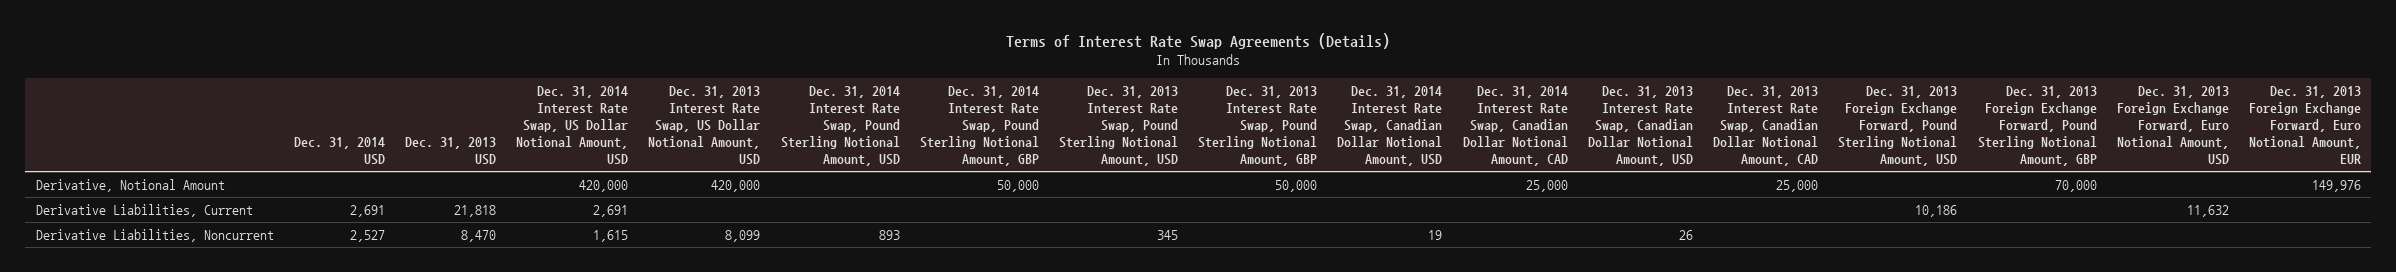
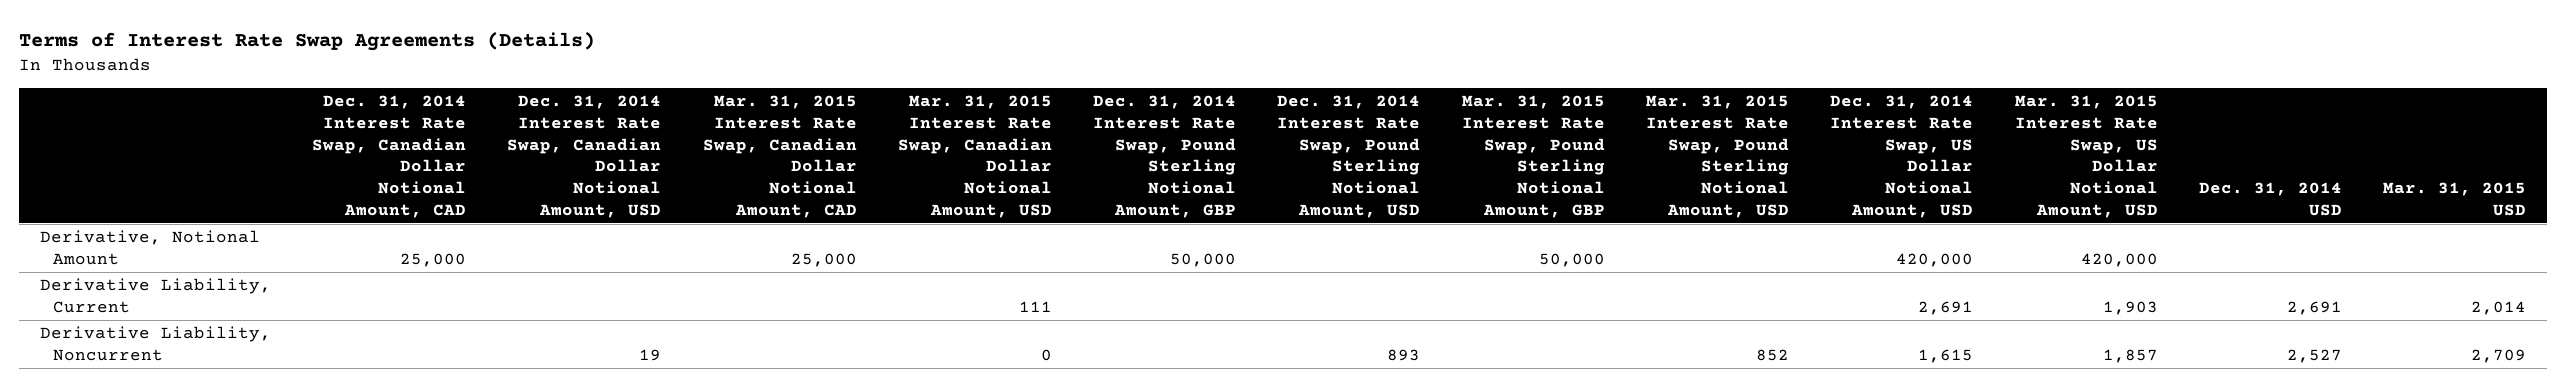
- | Dec. 31, 2014 USD | Dec. 31, 2013 USD | Dec. 31, 2014 Interest Rate Swap, US Dollar Notional Amount, USD | Dec. 31, 2013 Interest Rate Swap, US Dollar Notional Amount, USD | Dec. 31, 2014 Interest Rate Swap, Pound Sterling Notional Amount, USD | Dec. 31, 2014 Interest Rate Swap, Pound Sterling Notional Amount, GBP | Dec. 31, 2013 Interest Rate Swap, Pound Sterling Notional Amount, USD | Dec. 31, 2013 Interest Rate Swap, Pound Sterling Notional Amount, GBP | Dec. 31, 2014 Interest Rate Swap, Canadian Dollar Notional Amount, USD | Dec. 31, 2014 Interest Rate Swap, Canadian Dollar Notional Amount, CAD | Dec. 31, 2013 Interest Rate Swap, Canadian Dollar Notional Amount, USD | Dec. 31, 2013 Interest Rate Swap, Canadian Dollar Notional Amount, CAD | Dec. 31, 2013 Foreign Exchange Forward, Pound Sterling Notional Amount, USD | Dec. 31, 2013 Foreign Exchange Forward, Pound Sterling Notional Amount, GBP | Dec. 31, 2013 Foreign Exchange Forward, Euro Notional Amount, USD | Dec. 31, 2013 Foreign Exchange Forward, Euro Notional Amount, EUR
+ | Dec. 31, 2014 Interest Rate Swap, Canadian Dollar Notional Amount, CAD | Dec. 31, 2014 Interest Rate Swap, Canadian Dollar Notional Amount, USD | Mar. 31, 2015 Interest Rate Swap, Canadian Dollar Notional Amount, CAD | Mar. 31, 2015 Interest Rate Swap, Canadian Dollar Notional Amount, USD | Dec. 31, 2014 Interest Rate Swap, Pound Sterling Notional Amount, GBP | Dec. 31, 2014 Interest Rate Swap, Pound Sterling Notional Amount, USD | Mar. 31, 2015 Interest Rate Swap, Pound Sterling Notional Amount, GBP | Mar. 31, 2015 Interest Rate Swap, Pound Sterling Notional Amount, USD | Dec. 31, 2014 Interest Rate Swap, US Dollar Notional Amount, USD | Mar. 31, 2015 Interest Rate Swap, US Dollar Notional Amount, USD | Dec. 31, 2014 USD | Mar. 31, 2015 USD
- Derivative Liabilities, Current | 2,691 | 21,818 | 2,691 | | | | | | | | | | 10,186 | | 11,632 |
- Derivative Liabilities, Noncurrent | 2,527 | 8,470 | 1,615 | 8,099 | 893 | | 345 | | 19 | | 26 | | | | |
+ Derivative Liability, Current | | | | 111 | | | | | 2,691 | 1,903 | 2,691 | 2,014
+ Derivative Liability, Noncurrent | | 19 | | 0 | | 893 | | 852 | 1,615 | 1,857 | 2,527 | 2,709

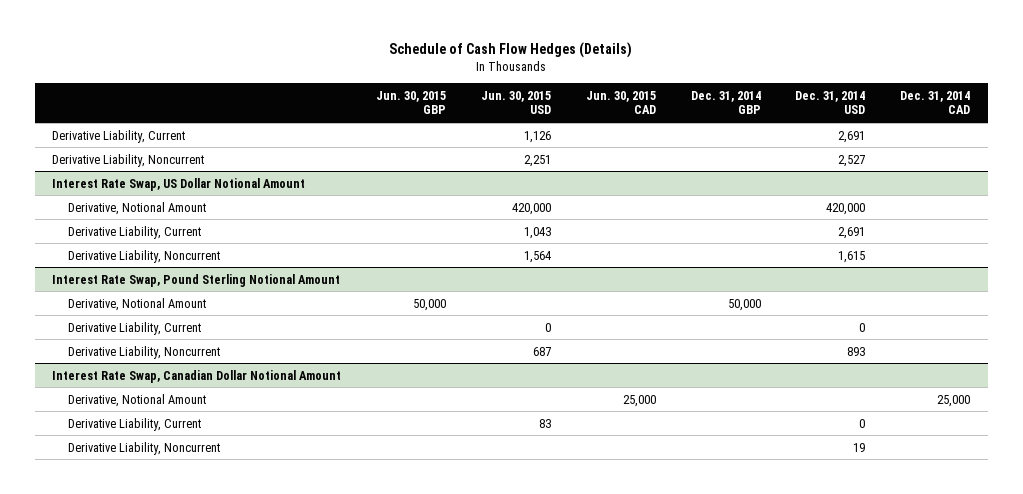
- Terms of Interest Rate Swap Agreements (Details)
+ Schedule of Cash Flow Hedges (Details)
- | Dec. 31, 2014 Interest Rate Swap, Canadian Dollar Notional Amount, CAD | Dec. 31, 2014 Interest Rate Swap, Canadian Dollar Notional Amount, USD | Mar. 31, 2015 Interest Rate Swap, Canadian Dollar Notional Amount, CAD | Mar. 31, 2015 Interest Rate Swap, Canadian Dollar Notional Amount, USD | Dec. 31, 2014 Interest Rate Swap, Pound Sterling Notional Amount, GBP | Dec. 31, 2014 Interest Rate Swap, Pound Sterling Notional Amount, USD | Mar. 31, 2015 Interest Rate Swap, Pound Sterling Notional Amount, GBP | Mar. 31, 2015 Interest Rate Swap, Pound Sterling Notional Amount, USD | Dec. 31, 2014 Interest Rate Swap, US Dollar Notional Amount, USD | Mar. 31, 2015 Interest Rate Swap, US Dollar Notional Amount, USD | Dec. 31, 2014 USD | Mar. 31, 2015 USD
+ | Jun. 30, 2015 GBP | Jun. 30, 2015 USD | Jun. 30, 2015 CAD | Dec. 31, 2014 GBP | Dec. 31, 2014 USD | Dec. 31, 2014 CAD
- Derivative, Notional Amount | 25,000 | | 25,000 | | 50,000 | | 50,000 | | 420,000 | 420,000 | |
+ Interest Rate Swap, US Dollar Notional Amount
+ Derivative, Notional Amount | | 420,000 | | | 420,000 |
+ Derivative Liability, Current | | 1,043 | | | 2,691 |
+ Derivative Liability, Noncurrent | | 1,564 | | | 1,615 |
+ Interest Rate Swap, Pound Sterling Notional Amount
+ Derivative, Notional Amount | 50,000 | | | 50,000 | |
+ Derivative Liability, Current | | 0 | | | 0 |
+ Derivative Liability, Noncurrent | | 687 | | | 893 |
+ Interest Rate Swap, Canadian Dollar Notional Amount
+ Derivative, Notional Amount | | | 25,000 | | | 25,000
+ Derivative Liability, Current | | 83 | | | 0 |
+ Derivative Liability, Noncurrent | | | | | 19 |

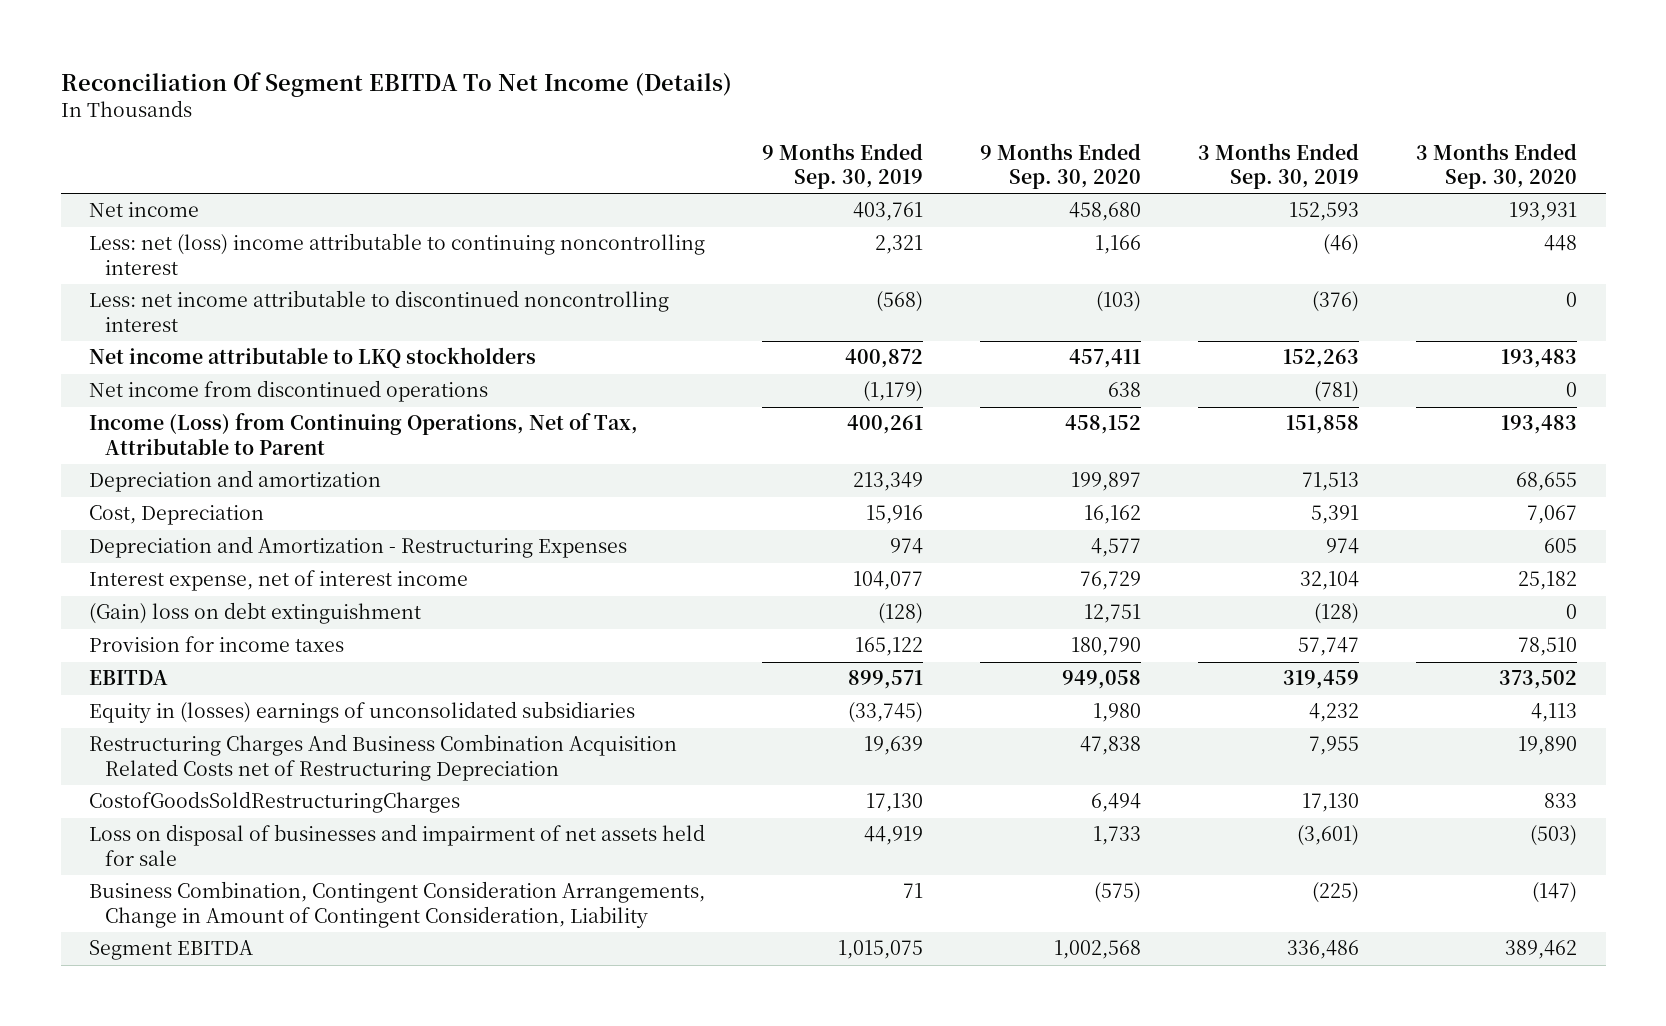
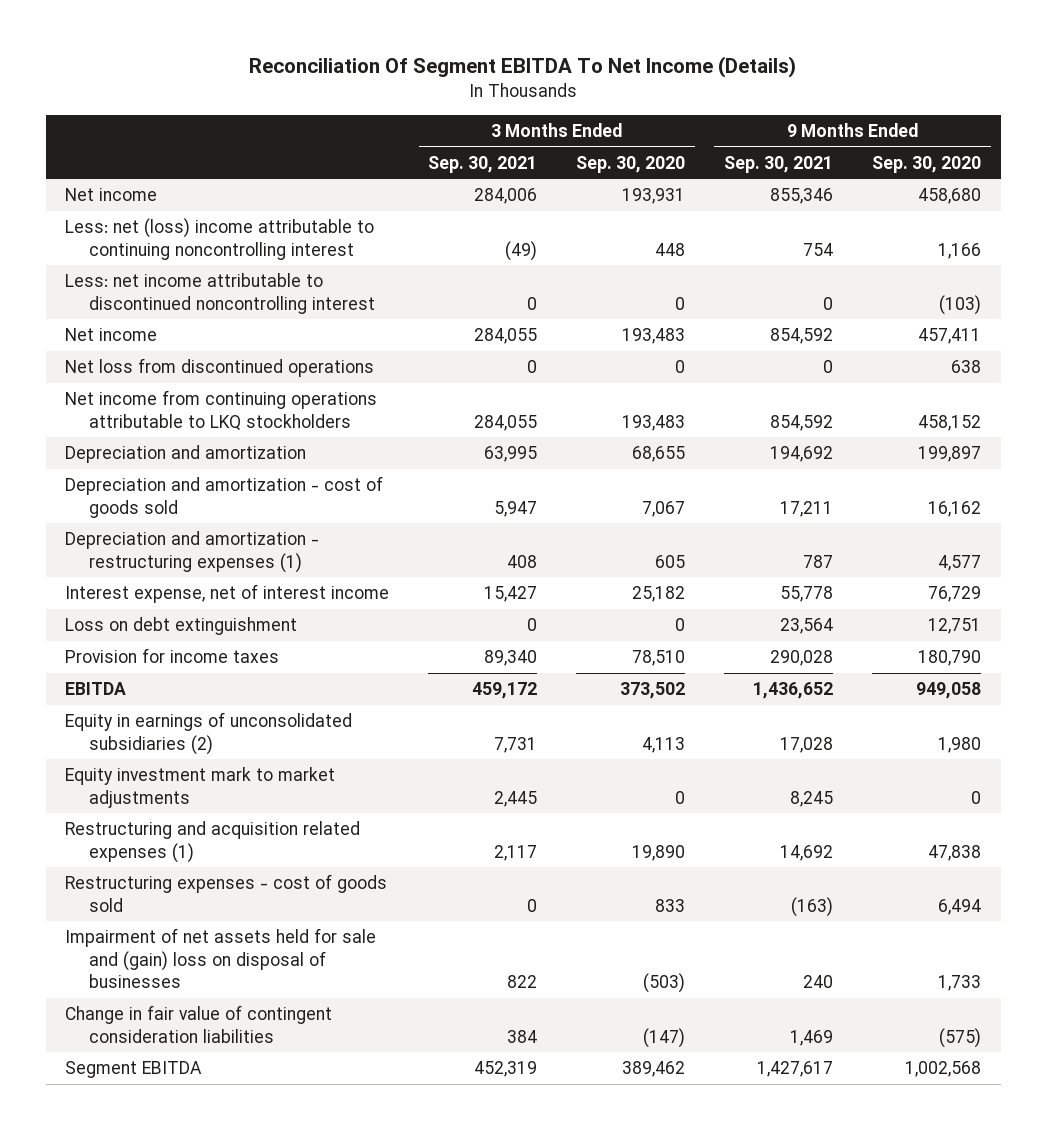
- | 9 Months Ended Sep. 30, 2019 | 9 Months Ended Sep. 30, 2020 | 3 Months Ended Sep. 30, 2019 | 3 Months Ended Sep. 30, 2020
+ | 3 Months Ended Sep. 30, 2021 | 3 Months Ended Sep. 30, 2020 | 9 Months Ended Sep. 30, 2021 | 9 Months Ended Sep. 30, 2020
- Net income attributable to LKQ stockholders | 400,872 | 457,411 | 152,263 | 193,483
- Net income from discontinued operations | (1,179) | 638 | (781) | 0
- Income (Loss) from Continuing Operations, Net of Tax, Attributable to Parent | 400,261 | 458,152 | 151,858 | 193,483
+ Net income | 284,055 | 193,483 | 854,592 | 457,411
+ Net loss from discontinued operations | 0 | 0 | 0 | 638
+ Net income from continuing operations attributable to LKQ stockholders | 284,055 | 193,483 | 854,592 | 458,152
- Cost, Depreciation | 15,916 | 16,162 | 5,391 | 7,067
- Depreciation and Amortization - Restructuring Expenses | 974 | 4,577 | 974 | 605
+ Depreciation and amortization - cost of goods sold | 5,947 | 7,067 | 17,211 | 16,162
+ Depreciation and amortization - restructuring expenses (1) | 408 | 605 | 787 | 4,577
- (Gain) loss on debt extinguishment | (128) | 12,751 | (128) | 0
+ Loss on debt extinguishment | 0 | 0 | 23,564 | 12,751
- Equity in (losses) earnings of unconsolidated subsidiaries | (33,745) | 1,980 | 4,232 | 4,113
- Restructuring Charges And Business Combination Acquisition Related Costs net of Restructuring Depreciation | 19,639 | 47,838 | 7,955 | 19,890
- CostofGoodsSoldRestructuringCharges | 17,130 | 6,494 | 17,130 | 833
- Loss on disposal of businesses and impairment of net assets held for sale | 44,919 | 1,733 | (3,601) | (503)
- Business Combination, Contingent Consideration Arrangements, Change in Amount of Contingent Consideration, Liability | 71 | (575) | (225) | (147)
+ Equity in earnings of unconsolidated subsidiaries (2) | 7,731 | 4,113 | 17,028 | 1,980
+ Equity investment mark to market adjustments | 2,445 | 0 | 8,245 | 0
+ Restructuring and acquisition related expenses (1) | 2,117 | 19,890 | 14,692 | 47,838
+ Restructuring expenses - cost of goods sold | 0 | 833 | (163) | 6,494
+ Impairment of net assets held for sale and (gain) loss on disposal of businesses | 822 | (503) | 240 | 1,733
+ Change in fair value of contingent consideration liabilities | 384 | (147) | 1,469 | (575)

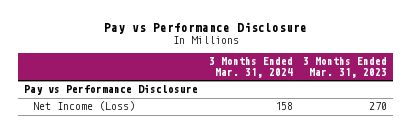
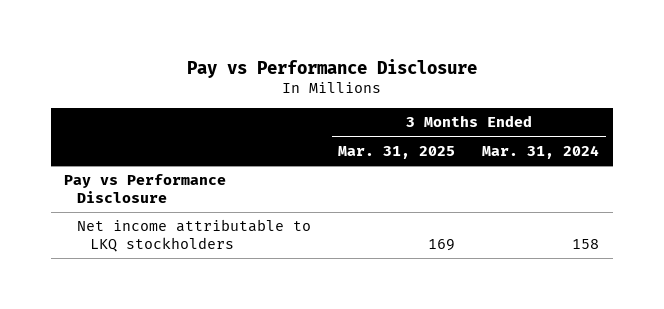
- | 3 Months Ended Mar. 31, 2024 | 3 Months Ended Mar. 31, 2023
+ | 3 Months Ended Mar. 31, 2025 | 3 Months Ended Mar. 31, 2024
- Net Income (Loss) | 158 | 270
+ Net income attributable to LKQ stockholders | 169 | 158

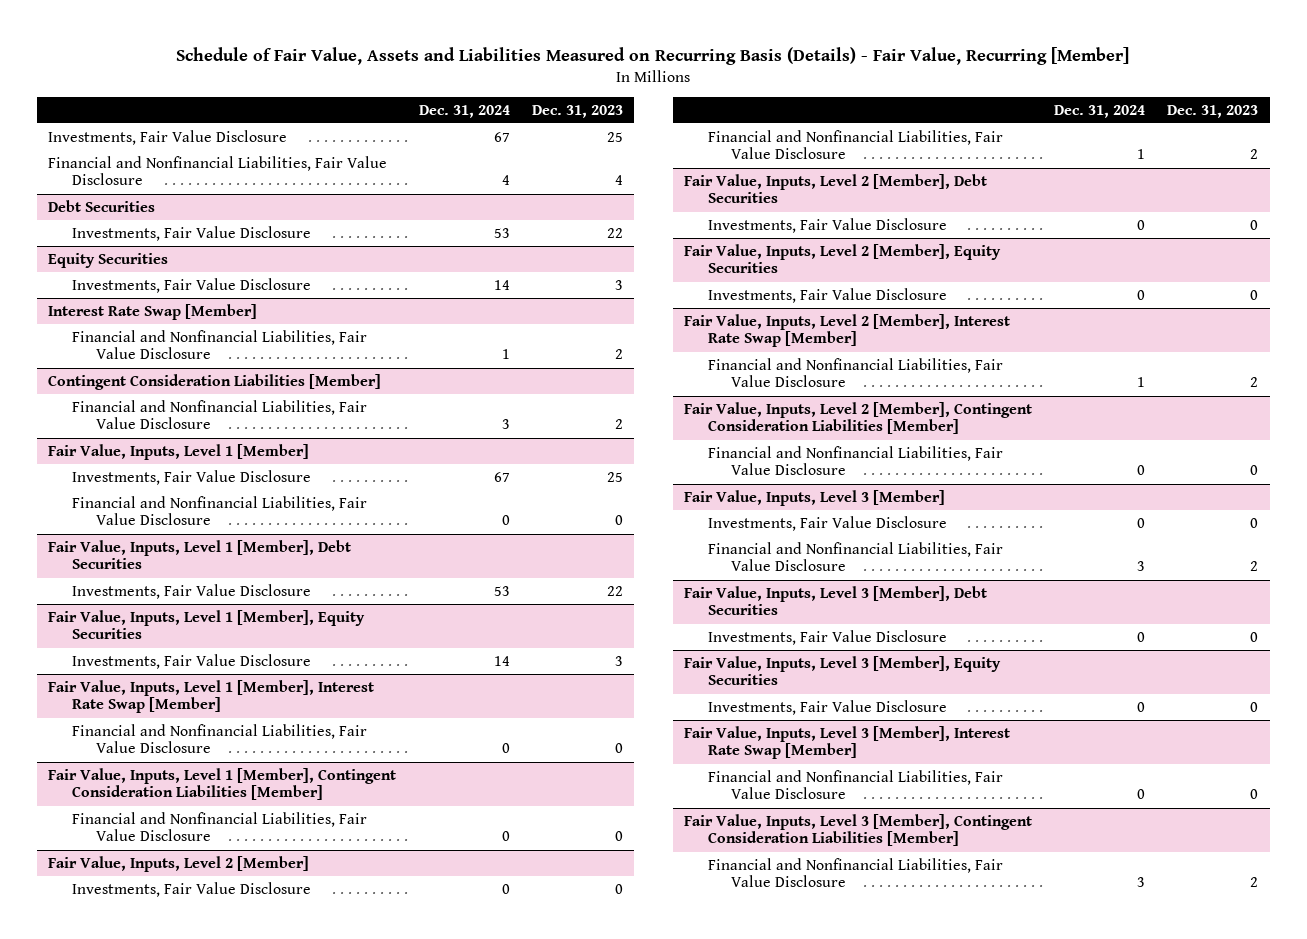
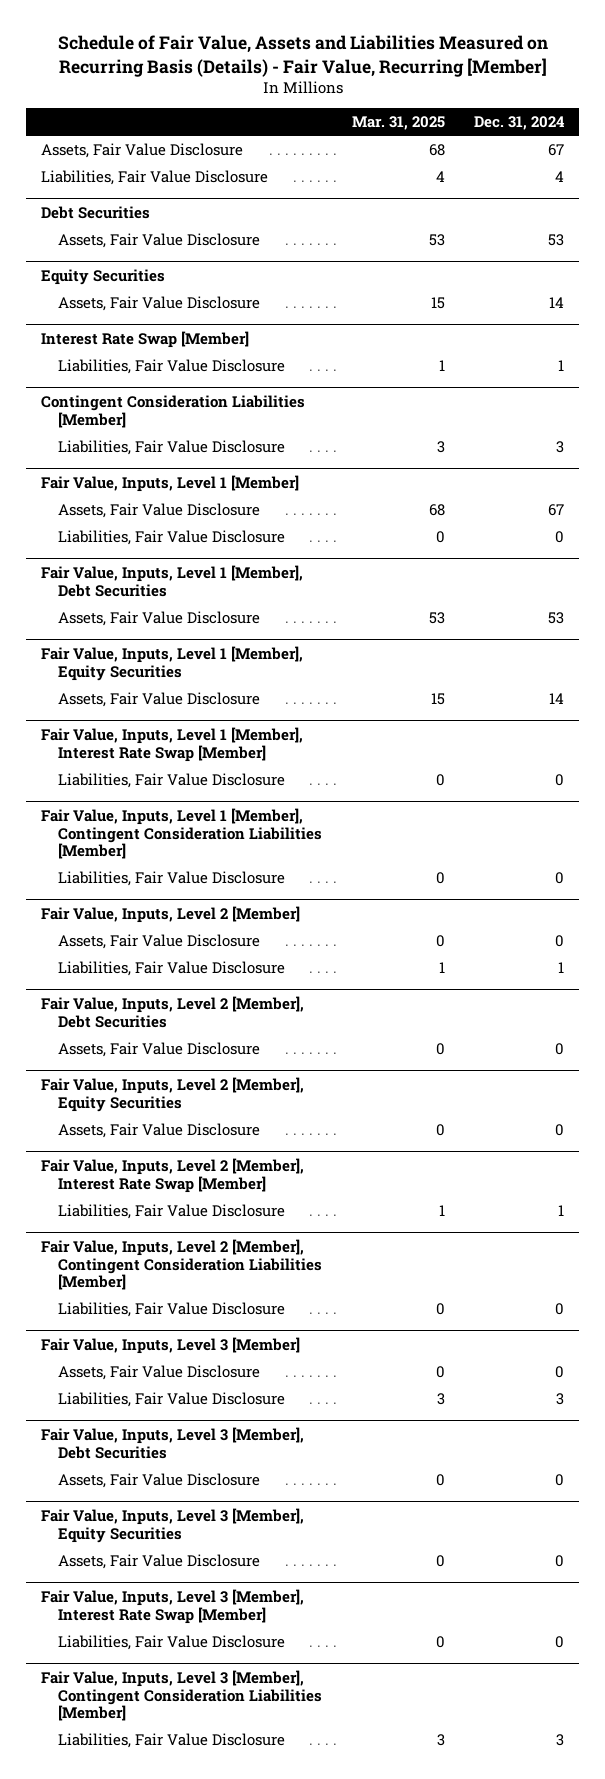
- | Dec. 31, 2024 | Dec. 31, 2023
+ | Mar. 31, 2025 | Dec. 31, 2024
- Investments, Fair Value Disclosure | 67 | 25
- Financial and Nonfinancial Liabilities, Fair Value Disclosure | 4 | 4
+ Assets, Fair Value Disclosure | 68 | 67
+ Liabilities, Fair Value Disclosure | 4 | 4
@ Debt Securities
- Investments, Fair Value Disclosure | 53 | 22
+ Assets, Fair Value Disclosure | 53 | 53
@ Equity Securities
- Investments, Fair Value Disclosure | 14 | 3
+ Assets, Fair Value Disclosure | 15 | 14
@ Interest Rate Swap [Member]
- Financial and Nonfinancial Liabilities, Fair Value Disclosure | 1 | 2
+ Liabilities, Fair Value Disclosure | 1 | 1
@ Contingent Consideration Liabilities [Member]
- Financial and Nonfinancial Liabilities, Fair Value Disclosure | 3 | 2
+ Liabilities, Fair Value Disclosure | 3 | 3
@ Fair Value, Inputs, Level 1 [Member]
- Investments, Fair Value Disclosure | 67 | 25
- Financial and Nonfinancial Liabilities, Fair Value Disclosure | 0 | 0
+ Assets, Fair Value Disclosure | 68 | 67
+ Liabilities, Fair Value Disclosure | 0 | 0
@ Fair Value, Inputs, Level 1 [Member], Debt Securities
- Investments, Fair Value Disclosure | 53 | 22
+ Assets, Fair Value Disclosure | 53 | 53
@ Fair Value, Inputs, Level 1 [Member], Equity Securities
- Investments, Fair Value Disclosure | 14 | 3
+ Assets, Fair Value Disclosure | 15 | 14
@ Fair Value, Inputs, Level 1 [Member], Interest Rate Swap [Member]
- Financial and Nonfinancial Liabilities, Fair Value Disclosure | 0 | 0
+ Liabilities, Fair Value Disclosure | 0 | 0
@ Fair Value, Inputs, Level 1 [Member], Contingent Consideration Liabilities [Member]
- Financial and Nonfinancial Liabilities, Fair Value Disclosure | 0 | 0
+ Liabilities, Fair Value Disclosure | 0 | 0
@ Fair Value, Inputs, Level 2 [Member]
- Investments, Fair Value Disclosure | 0 | 0
- Financial and Nonfinancial Liabilities, Fair Value Disclosure | 1 | 2
+ Assets, Fair Value Disclosure | 0 | 0
+ Liabilities, Fair Value Disclosure | 1 | 1
@ Fair Value, Inputs, Level 2 [Member], Debt Securities
- Investments, Fair Value Disclosure | 0 | 0
+ Assets, Fair Value Disclosure | 0 | 0
@ Fair Value, Inputs, Level 2 [Member], Equity Securities
- Investments, Fair Value Disclosure | 0 | 0
+ Assets, Fair Value Disclosure | 0 | 0
@ Fair Value, Inputs, Level 2 [Member], Interest Rate Swap [Member]
- Financial and Nonfinancial Liabilities, Fair Value Disclosure | 1 | 2
+ Liabilities, Fair Value Disclosure | 1 | 1
@ Fair Value, Inputs, Level 2 [Member], Contingent Consideration Liabilities [Member]
- Financial and Nonfinancial Liabilities, Fair Value Disclosure | 0 | 0
+ Liabilities, Fair Value Disclosure | 0 | 0
@ Fair Value, Inputs, Level 3 [Member]
- Investments, Fair Value Disclosure | 0 | 0
- Financial and Nonfinancial Liabilities, Fair Value Disclosure | 3 | 2
+ Assets, Fair Value Disclosure | 0 | 0
+ Liabilities, Fair Value Disclosure | 3 | 3
@ Fair Value, Inputs, Level 3 [Member], Debt Securities
- Investments, Fair Value Disclosure | 0 | 0
+ Assets, Fair Value Disclosure | 0 | 0
@ Fair Value, Inputs, Level 3 [Member], Equity Securities
- Investments, Fair Value Disclosure | 0 | 0
+ Assets, Fair Value Disclosure | 0 | 0
@ Fair Value, Inputs, Level 3 [Member], Interest Rate Swap [Member]
- Financial and Nonfinancial Liabilities, Fair Value Disclosure | 0 | 0
+ Liabilities, Fair Value Disclosure | 0 | 0
@ Fair Value, Inputs, Level 3 [Member], Contingent Consideration Liabilities [Member]
- Financial and Nonfinancial Liabilities, Fair Value Disclosure | 3 | 2
+ Liabilities, Fair Value Disclosure | 3 | 3

